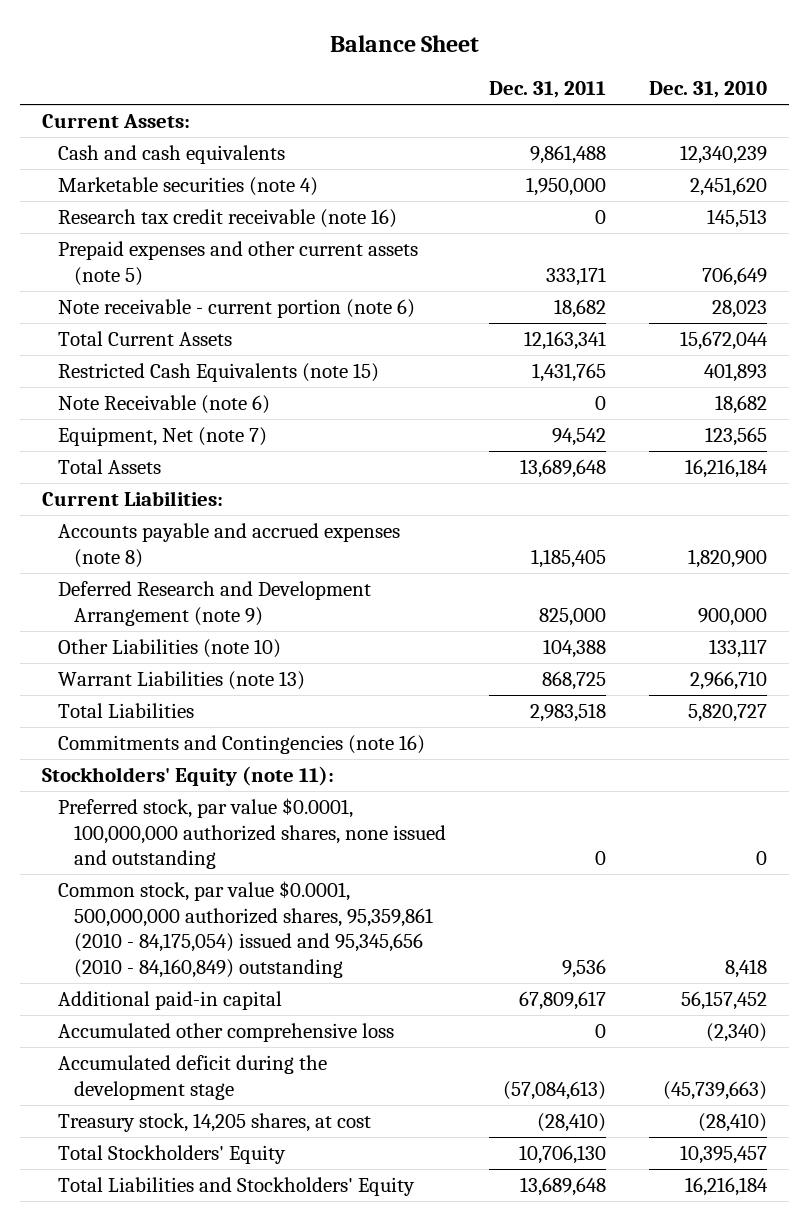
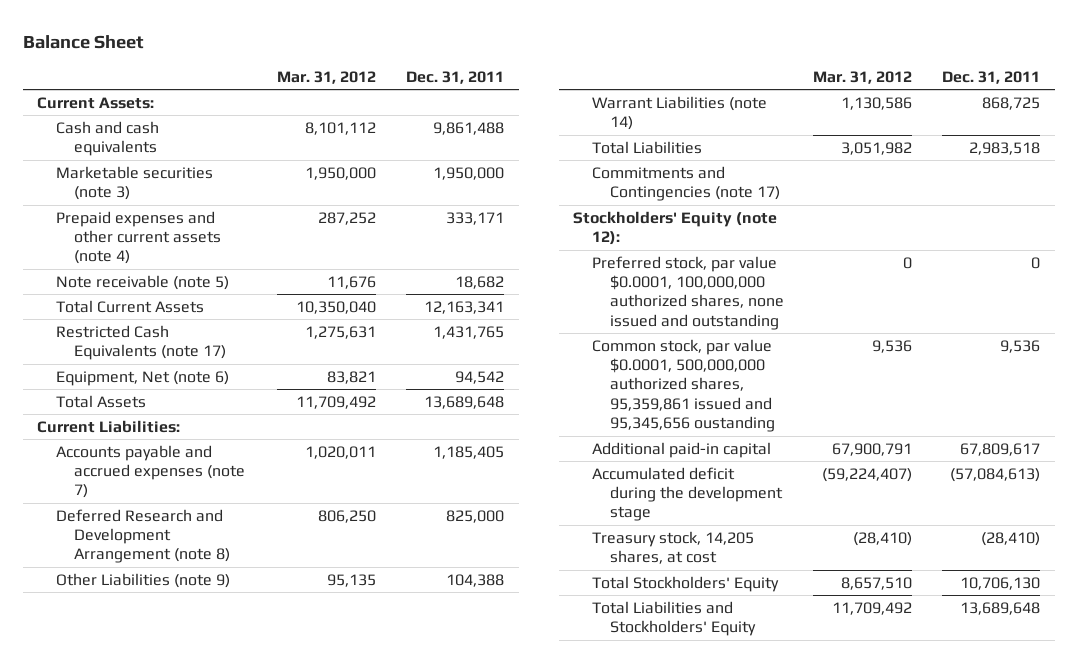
- | Dec. 31, 2011 | Dec. 31, 2010
+ | Mar. 31, 2012 | Dec. 31, 2011
- Marketable securities (note 4) | 1,950,000 | 2,451,620
- Research tax credit receivable (note 16) | 0 | 145,513
- Prepaid expenses and other current assets (note 5) | 333,171 | 706,649
- Note receivable - current portion (note 6) | 18,682 | 28,023
+ Marketable securities (note 3) | 1,950,000 | 1,950,000
+ Prepaid expenses and other current assets (note 4) | 287,252 | 333,171
+ Note receivable (note 5) | 11,676 | 18,682
- Restricted Cash Equivalents (note 15) | 1,431,765 | 401,893
- Note Receivable (note 6) | 0 | 18,682
- Equipment, Net (note 7) | 94,542 | 123,565
+ Restricted Cash Equivalents (note 17) | 1,275,631 | 1,431,765
+ Equipment, Net (note 6) | 83,821 | 94,542
- Accounts payable and accrued expenses (note 8) | 1,185,405 | 1,820,900
- Deferred Research and Development Arrangement (note 9) | 825,000 | 900,000
- Other Liabilities (note 10) | 104,388 | 133,117
- Warrant Liabilities (note 13) | 868,725 | 2,966,710
+ Accounts payable and accrued expenses (note 7) | 1,020,011 | 1,185,405
+ Deferred Research and Development Arrangement (note 8) | 806,250 | 825,000
+ Other Liabilities (note 9) | 95,135 | 104,388
+ Warrant Liabilities (note 14) | 1,130,586 | 868,725
- Commitments and Contingencies (note 16)
- Stockholders' Equity (note 11):
+ Commitments and Contingencies (note 17)
+ Stockholders' Equity (note 12):
- Common stock, par value $0.0001, 500,000,000 authorized shares, 95,359,861 (2010 - 84,175,054) issued and 95,345,656 (2010 - 84,160,849) outstanding | 9,536 | 8,418
+ Common stock, par value $0.0001, 500,000,000 authorized shares, 95,359,861 issued and 95,345,656 oustanding | 9,536 | 9,536
- Accumulated other comprehensive loss | 0 | (2,340)

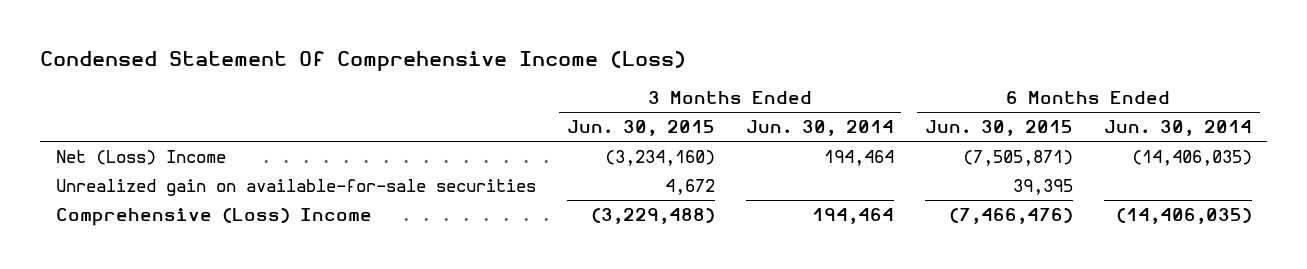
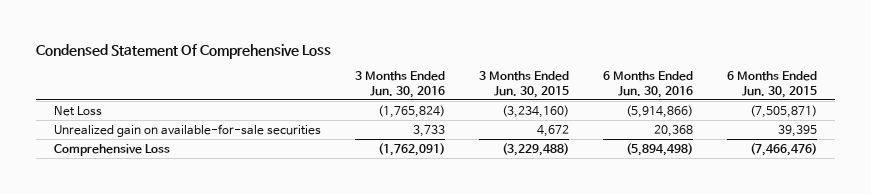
- Condensed Statement Of Comprehensive Income (Loss)
+ Condensed Statement Of Comprehensive Loss
- | 3 Months Ended Jun. 30, 2015 | 3 Months Ended Jun. 30, 2014 | 6 Months Ended Jun. 30, 2015 | 6 Months Ended Jun. 30, 2014
+ | 3 Months Ended Jun. 30, 2016 | 3 Months Ended Jun. 30, 2015 | 6 Months Ended Jun. 30, 2016 | 6 Months Ended Jun. 30, 2015
- Net (Loss) Income | (3,234,160) | 194,464 | (7,505,871) | (14,406,035)
+ Net Loss | (1,765,824) | (3,234,160) | (5,914,866) | (7,505,871)
- Comprehensive (Loss) Income | (3,229,488) | 194,464 | (7,466,476) | (14,406,035)
+ Comprehensive Loss | (1,762,091) | (3,229,488) | (5,894,498) | (7,466,476)

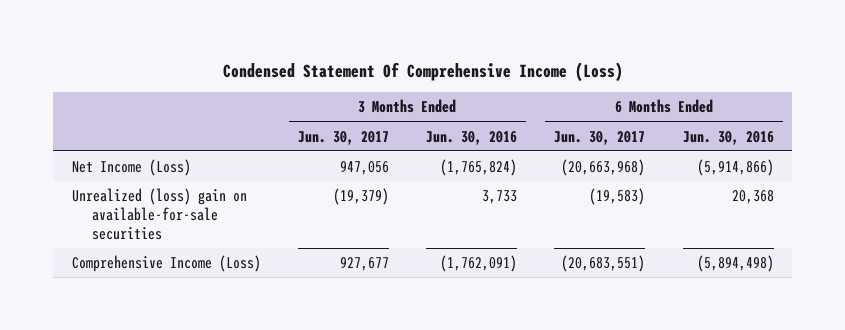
- Condensed Statement Of Comprehensive Loss
+ Condensed Statement Of Comprehensive Income (Loss)
- | 3 Months Ended Jun. 30, 2016 | 3 Months Ended Jun. 30, 2015 | 6 Months Ended Jun. 30, 2016 | 6 Months Ended Jun. 30, 2015
+ | 3 Months Ended Jun. 30, 2017 | 3 Months Ended Jun. 30, 2016 | 6 Months Ended Jun. 30, 2017 | 6 Months Ended Jun. 30, 2016
- Net Loss | (1,765,824) | (3,234,160) | (5,914,866) | (7,505,871)
- Unrealized gain on available-for-sale securities | 3,733 | 4,672 | 20,368 | 39,395
- Comprehensive Loss | (1,762,091) | (3,229,488) | (5,894,498) | (7,466,476)
+ Net Income (Loss) | 947,056 | (1,765,824) | (20,663,968) | (5,914,866)
+ Unrealized (loss) gain on available-for-sale securities | (19,379) | 3,733 | (19,583) | 20,368
+ Comprehensive Income (Loss) | 927,677 | (1,762,091) | (20,683,551) | (5,894,498)

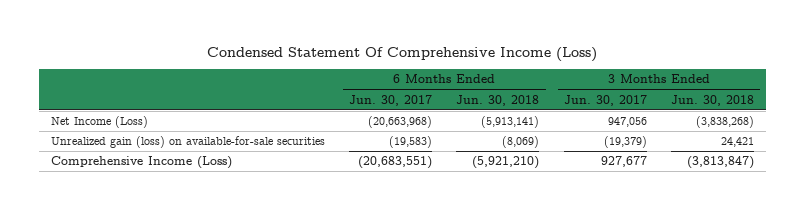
- | 3 Months Ended Jun. 30, 2017 | 3 Months Ended Jun. 30, 2016 | 6 Months Ended Jun. 30, 2017 | 6 Months Ended Jun. 30, 2016
+ | 6 Months Ended Jun. 30, 2017 | 6 Months Ended Jun. 30, 2018 | 3 Months Ended Jun. 30, 2017 | 3 Months Ended Jun. 30, 2018
- Unrealized (loss) gain on available-for-sale securities | (19,379) | 3,733 | (19,583) | 20,368
+ Unrealized gain (loss) on available-for-sale securities | (19,583) | (8,069) | (19,379) | 24,421

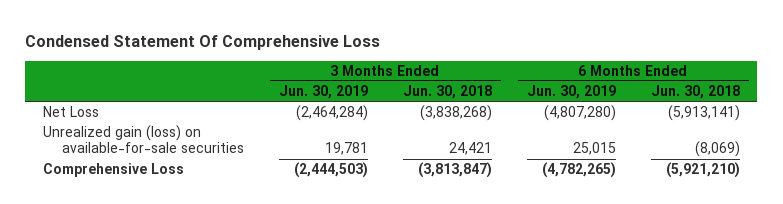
- Condensed Statement Of Comprehensive Income (Loss)
+ Condensed Statement Of Comprehensive Loss
- | 6 Months Ended Jun. 30, 2017 | 6 Months Ended Jun. 30, 2018 | 3 Months Ended Jun. 30, 2017 | 3 Months Ended Jun. 30, 2018
+ | 3 Months Ended Jun. 30, 2019 | 3 Months Ended Jun. 30, 2018 | 6 Months Ended Jun. 30, 2019 | 6 Months Ended Jun. 30, 2018
- Net Income (Loss) | (20,663,968) | (5,913,141) | 947,056 | (3,838,268)
+ Net Loss | (2,464,284) | (3,838,268) | (4,807,280) | (5,913,141)
- Comprehensive Income (Loss) | (20,683,551) | (5,921,210) | 927,677 | (3,813,847)
+ Comprehensive Loss | (2,444,503) | (3,813,847) | (4,782,265) | (5,921,210)

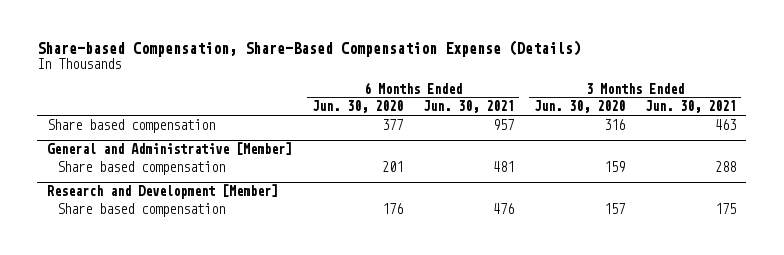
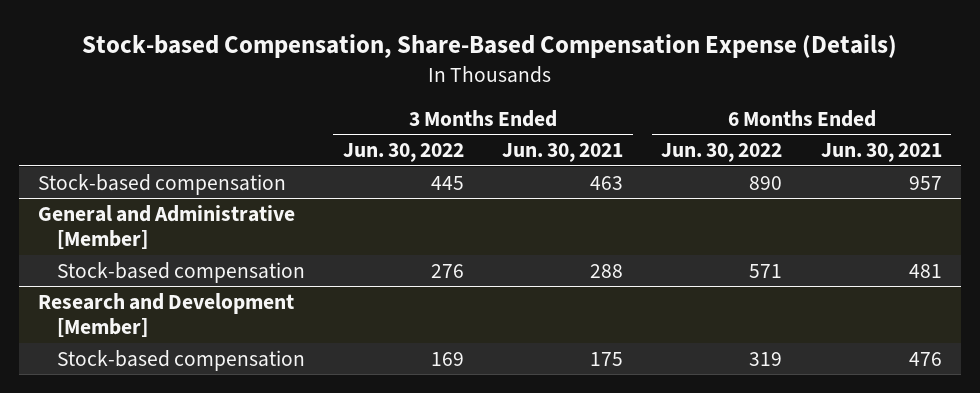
- Share-based Compensation, Share-Based Compensation Expense (Details)
+ Stock-based Compensation, Share-Based Compensation Expense (Details)
- | 6 Months Ended Jun. 30, 2020 | 6 Months Ended Jun. 30, 2021 | 3 Months Ended Jun. 30, 2020 | 3 Months Ended Jun. 30, 2021
+ | 3 Months Ended Jun. 30, 2022 | 3 Months Ended Jun. 30, 2021 | 6 Months Ended Jun. 30, 2022 | 6 Months Ended Jun. 30, 2021
- Share based compensation | 377 | 957 | 316 | 463
+ Stock-based compensation | 445 | 463 | 890 | 957
@ General and Administrative [Member]
- Share based compensation | 201 | 481 | 159 | 288
+ Stock-based compensation | 276 | 288 | 571 | 481
@ Research and Development [Member]
- Share based compensation | 176 | 476 | 157 | 175
+ Stock-based compensation | 169 | 175 | 319 | 476

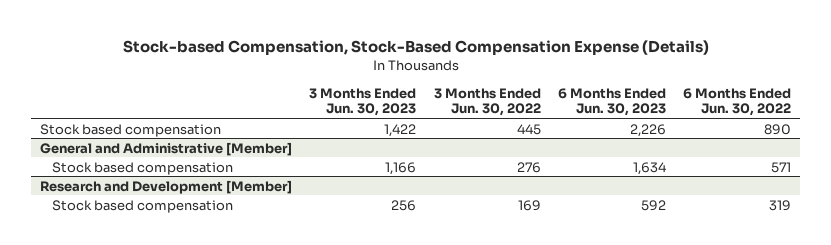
- Stock-based Compensation, Share-Based Compensation Expense (Details)
+ Stock-based Compensation, Stock-Based Compensation Expense (Details)
- | 3 Months Ended Jun. 30, 2022 | 3 Months Ended Jun. 30, 2021 | 6 Months Ended Jun. 30, 2022 | 6 Months Ended Jun. 30, 2021
+ | 3 Months Ended Jun. 30, 2023 | 3 Months Ended Jun. 30, 2022 | 6 Months Ended Jun. 30, 2023 | 6 Months Ended Jun. 30, 2022
- Stock-based compensation | 445 | 463 | 890 | 957
+ Stock based compensation | 1,422 | 445 | 2,226 | 890
@ General and Administrative [Member]
- Stock-based compensation | 276 | 288 | 571 | 481
+ Stock based compensation | 1,166 | 276 | 1,634 | 571
@ Research and Development [Member]
- Stock-based compensation | 169 | 175 | 319 | 476
+ Stock based compensation | 256 | 169 | 592 | 319

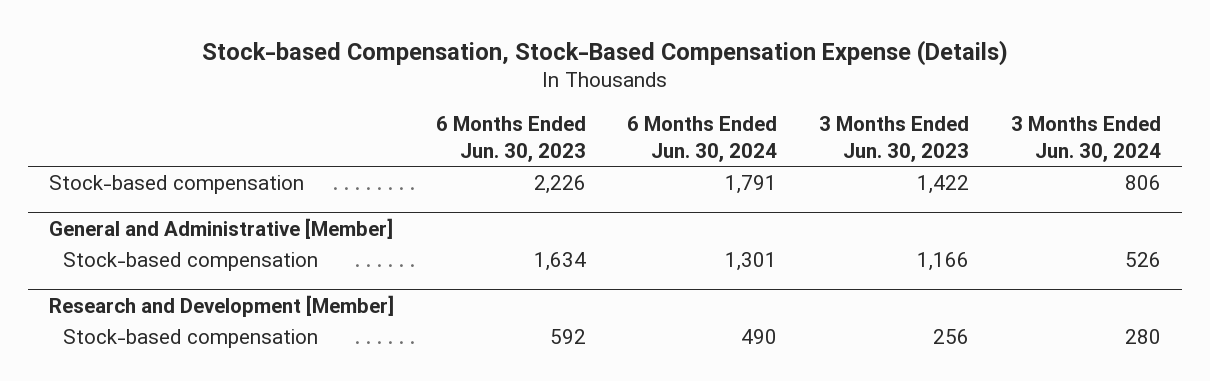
- | 3 Months Ended Jun. 30, 2023 | 3 Months Ended Jun. 30, 2022 | 6 Months Ended Jun. 30, 2023 | 6 Months Ended Jun. 30, 2022
+ | 6 Months Ended Jun. 30, 2023 | 6 Months Ended Jun. 30, 2024 | 3 Months Ended Jun. 30, 2023 | 3 Months Ended Jun. 30, 2024
- Stock based compensation | 1,422 | 445 | 2,226 | 890
+ Stock-based compensation | 2,226 | 1,791 | 1,422 | 806
@ General and Administrative [Member]
- Stock based compensation | 1,166 | 276 | 1,634 | 571
+ Stock-based compensation | 1,634 | 1,301 | 1,166 | 526
@ Research and Development [Member]
- Stock based compensation | 256 | 169 | 592 | 319
+ Stock-based compensation | 592 | 490 | 256 | 280

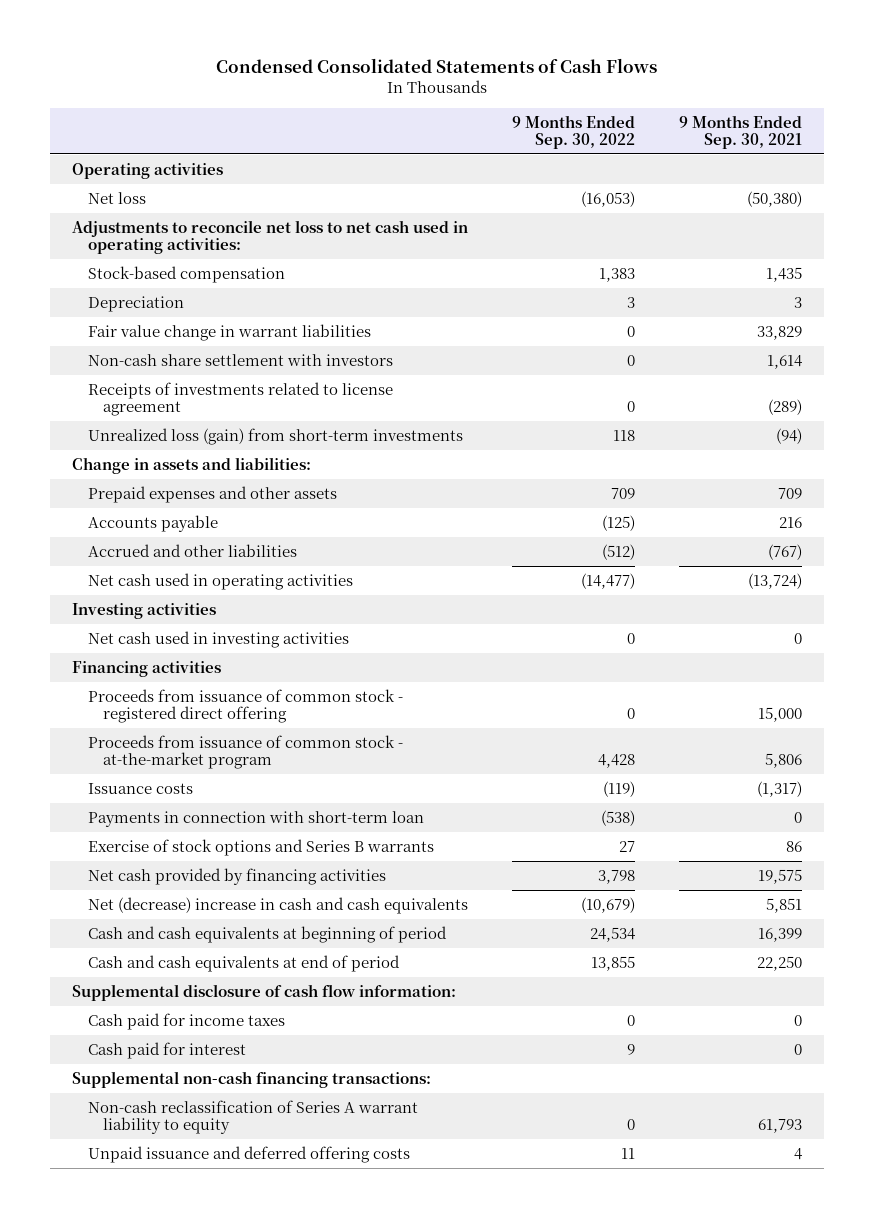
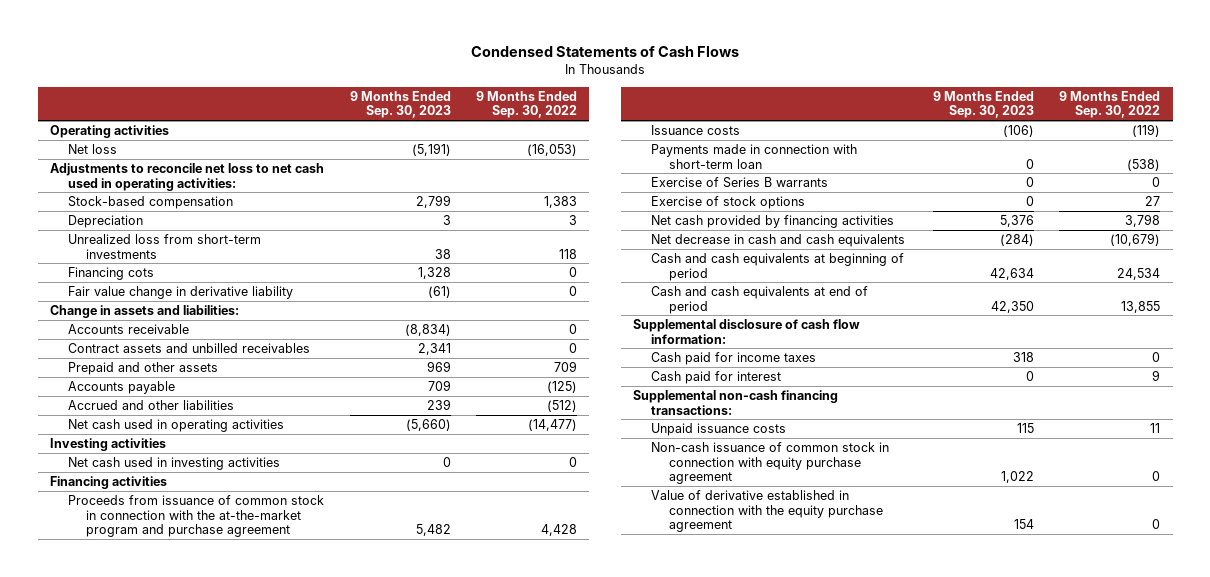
- Condensed Consolidated Statements of Cash Flows
+ Condensed Statements of Cash Flows
- | 9 Months Ended Sep. 30, 2022 | 9 Months Ended Sep. 30, 2021
+ | 9 Months Ended Sep. 30, 2023 | 9 Months Ended Sep. 30, 2022
- Fair value change in warrant liabilities | 0 | 33,829
- Non-cash share settlement with investors | 0 | 1,614
- Receipts of investments related to license agreement | 0 | (289)
- Unrealized loss (gain) from short-term investments | 118 | (94)
+ Unrealized loss from short-term investments | 38 | 118
+ Financing cots | 1,328 | 0
+ Fair value change in derivative liability | (61) | 0
- Prepaid expenses and other assets | 709 | 709
+ Accounts receivable | (8,834) | 0
+ Contract assets and unbilled receivables | 2,341 | 0
+ Prepaid and other assets | 969 | 709
- Proceeds from issuance of common stock - registered direct offering | 0 | 15,000
- Proceeds from issuance of common stock - at-the-market program | 4,428 | 5,806
+ Proceeds from issuance of common stock in connection with the at-the-market program and purchase agreement | 5,482 | 4,428
- Payments in connection with short-term loan | (538) | 0
- Exercise of stock options and Series B warrants | 27 | 86
+ Payments made in connection with short-term loan | 0 | (538)
+ Exercise of Series B warrants | 0 | 0
+ Exercise of stock options | 0 | 27
- Net (decrease) increase in cash and cash equivalents | (10,679) | 5,851
+ Net decrease in cash and cash equivalents | (284) | (10,679)
- Non-cash reclassification of Series A warrant liability to equity | 0 | 61,793
- Unpaid issuance and deferred offering costs | 11 | 4
+ Unpaid issuance costs | 115 | 11
+ Non-cash issuance of common stock in connection with equity purchase agreement | 1,022 | 0
+ Value of derivative established in connection with the equity purchase agreement | 154 | 0

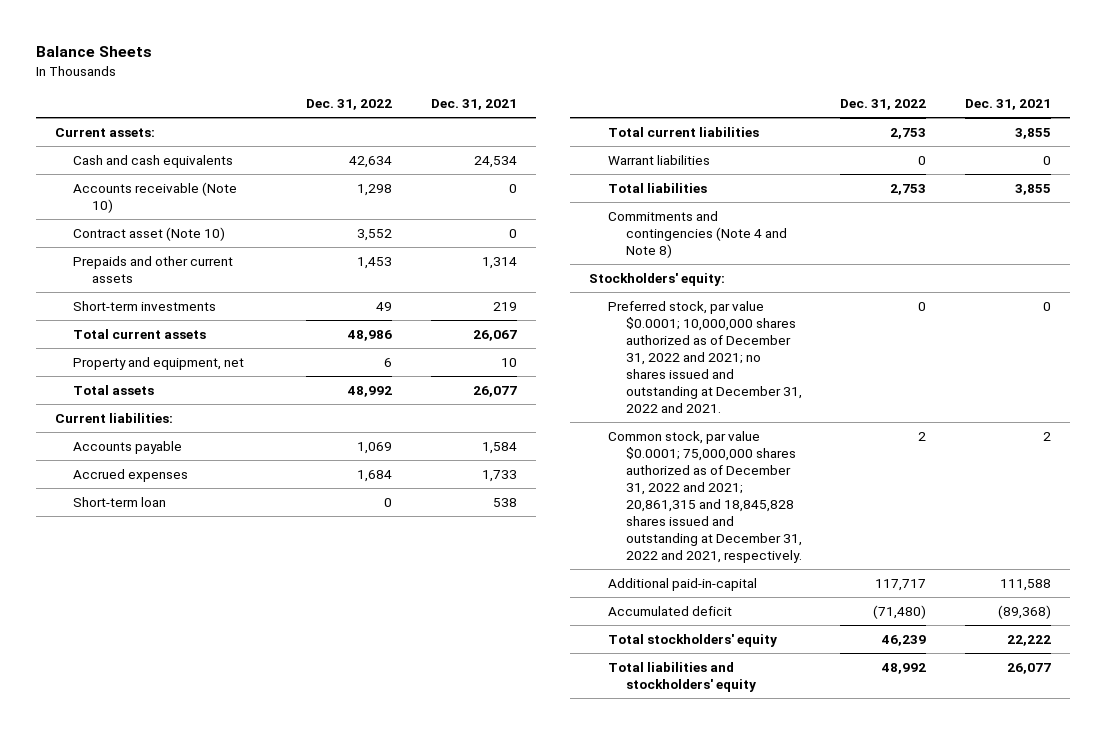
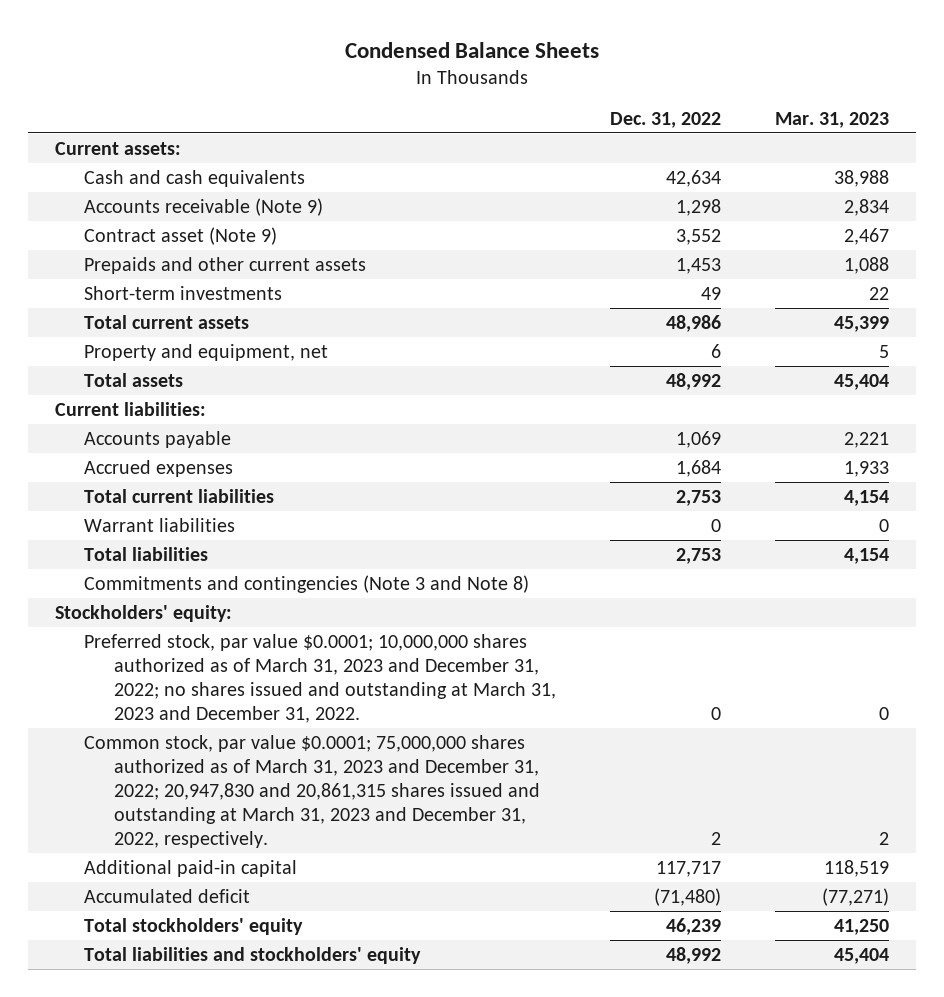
- Balance Sheets
+ Condensed Balance Sheets
- | Dec. 31, 2022 | Dec. 31, 2021
+ | Dec. 31, 2022 | Mar. 31, 2023
- Accounts receivable (Note 10) | 1,298 | 0
- Contract asset (Note 10) | 3,552 | 0
+ Accounts receivable (Note 9) | 1,298 | 2,834
+ Contract asset (Note 9) | 3,552 | 2,467
- Short-term loan | 0 | 538
- Commitments and contingencies (Note 4 and Note 8)
+ Commitments and contingencies (Note 3 and Note 8)
- Preferred stock, par value $0.0001; 10,000,000 shares authorized as of December 31, 2022 and 2021; no shares issued and outstanding at December 31, 2022 and 2021. | 0 | 0
- Common stock, par value $0.0001; 75,000,000 shares authorized as of December 31, 2022 and 2021; 20,861,315 and 18,845,828 shares issued and outstanding at December 31, 2022 and 2021, respectively. | 2 | 2
- Additional paid-in-capital | 117,717 | 111,588
+ Preferred stock, par value $0.0001; 10,000,000 shares authorized as of March 31, 2023 and December 31, 2022; no shares issued and outstanding at March 31, 2023 and December 31, 2022. | 0 | 0
+ Common stock, par value $0.0001; 75,000,000 shares authorized as of March 31, 2023 and December 31, 2022; 20,947,830 and 20,861,315 shares issued and outstanding at March 31, 2023 and December 31, 2022, respectively. | 2 | 2
+ Additional paid-in capital | 117,717 | 118,519

